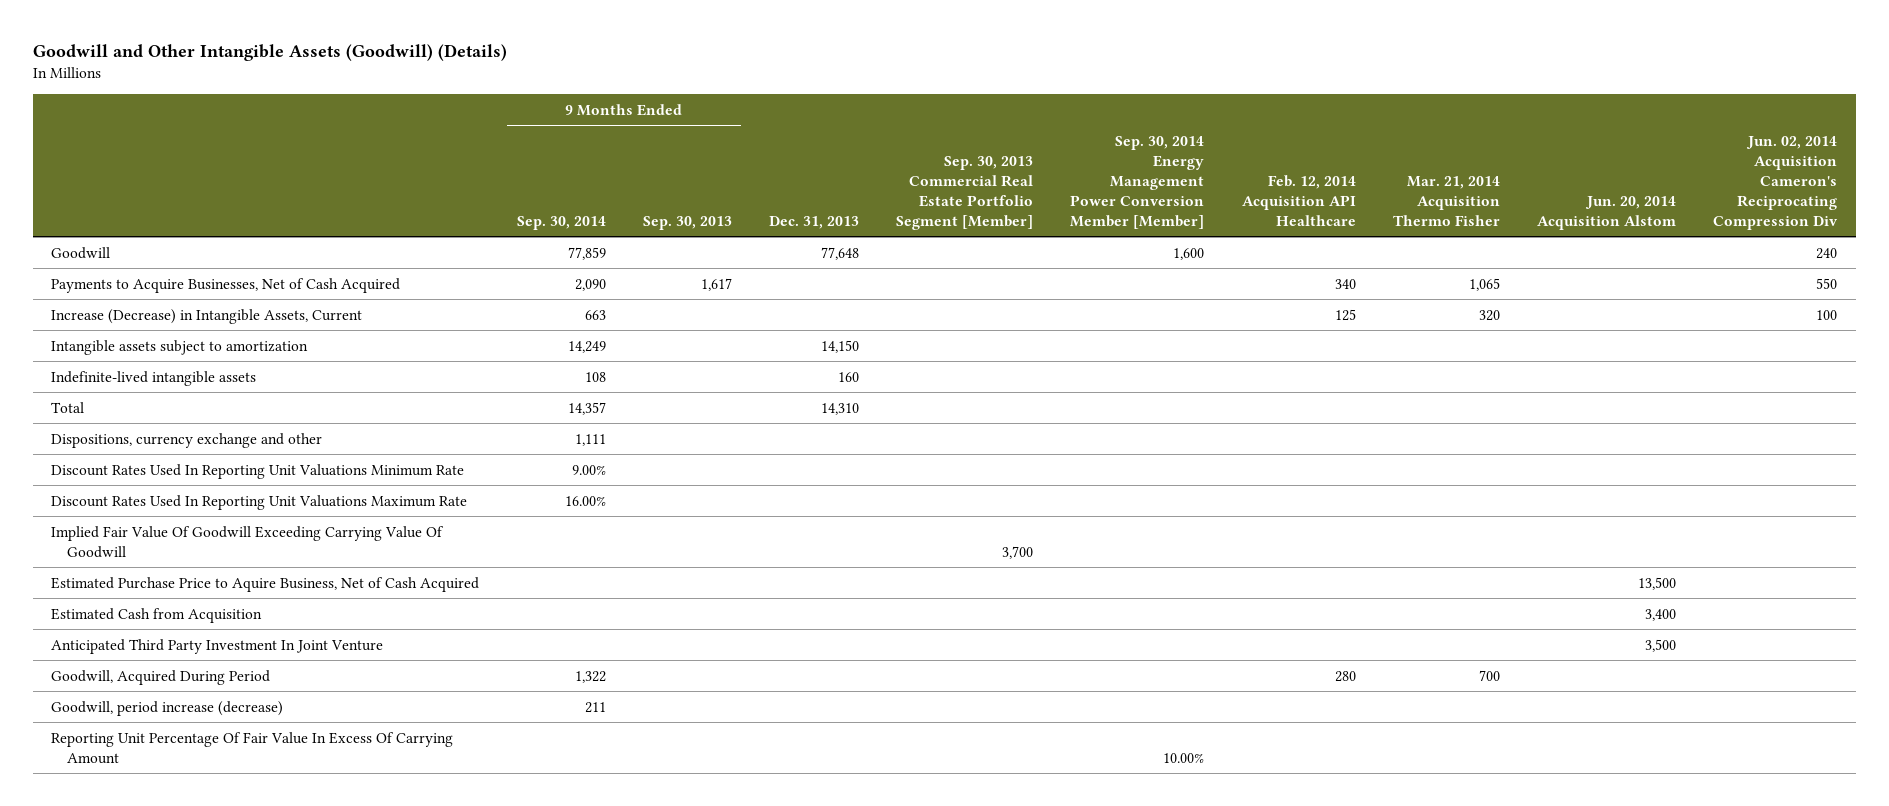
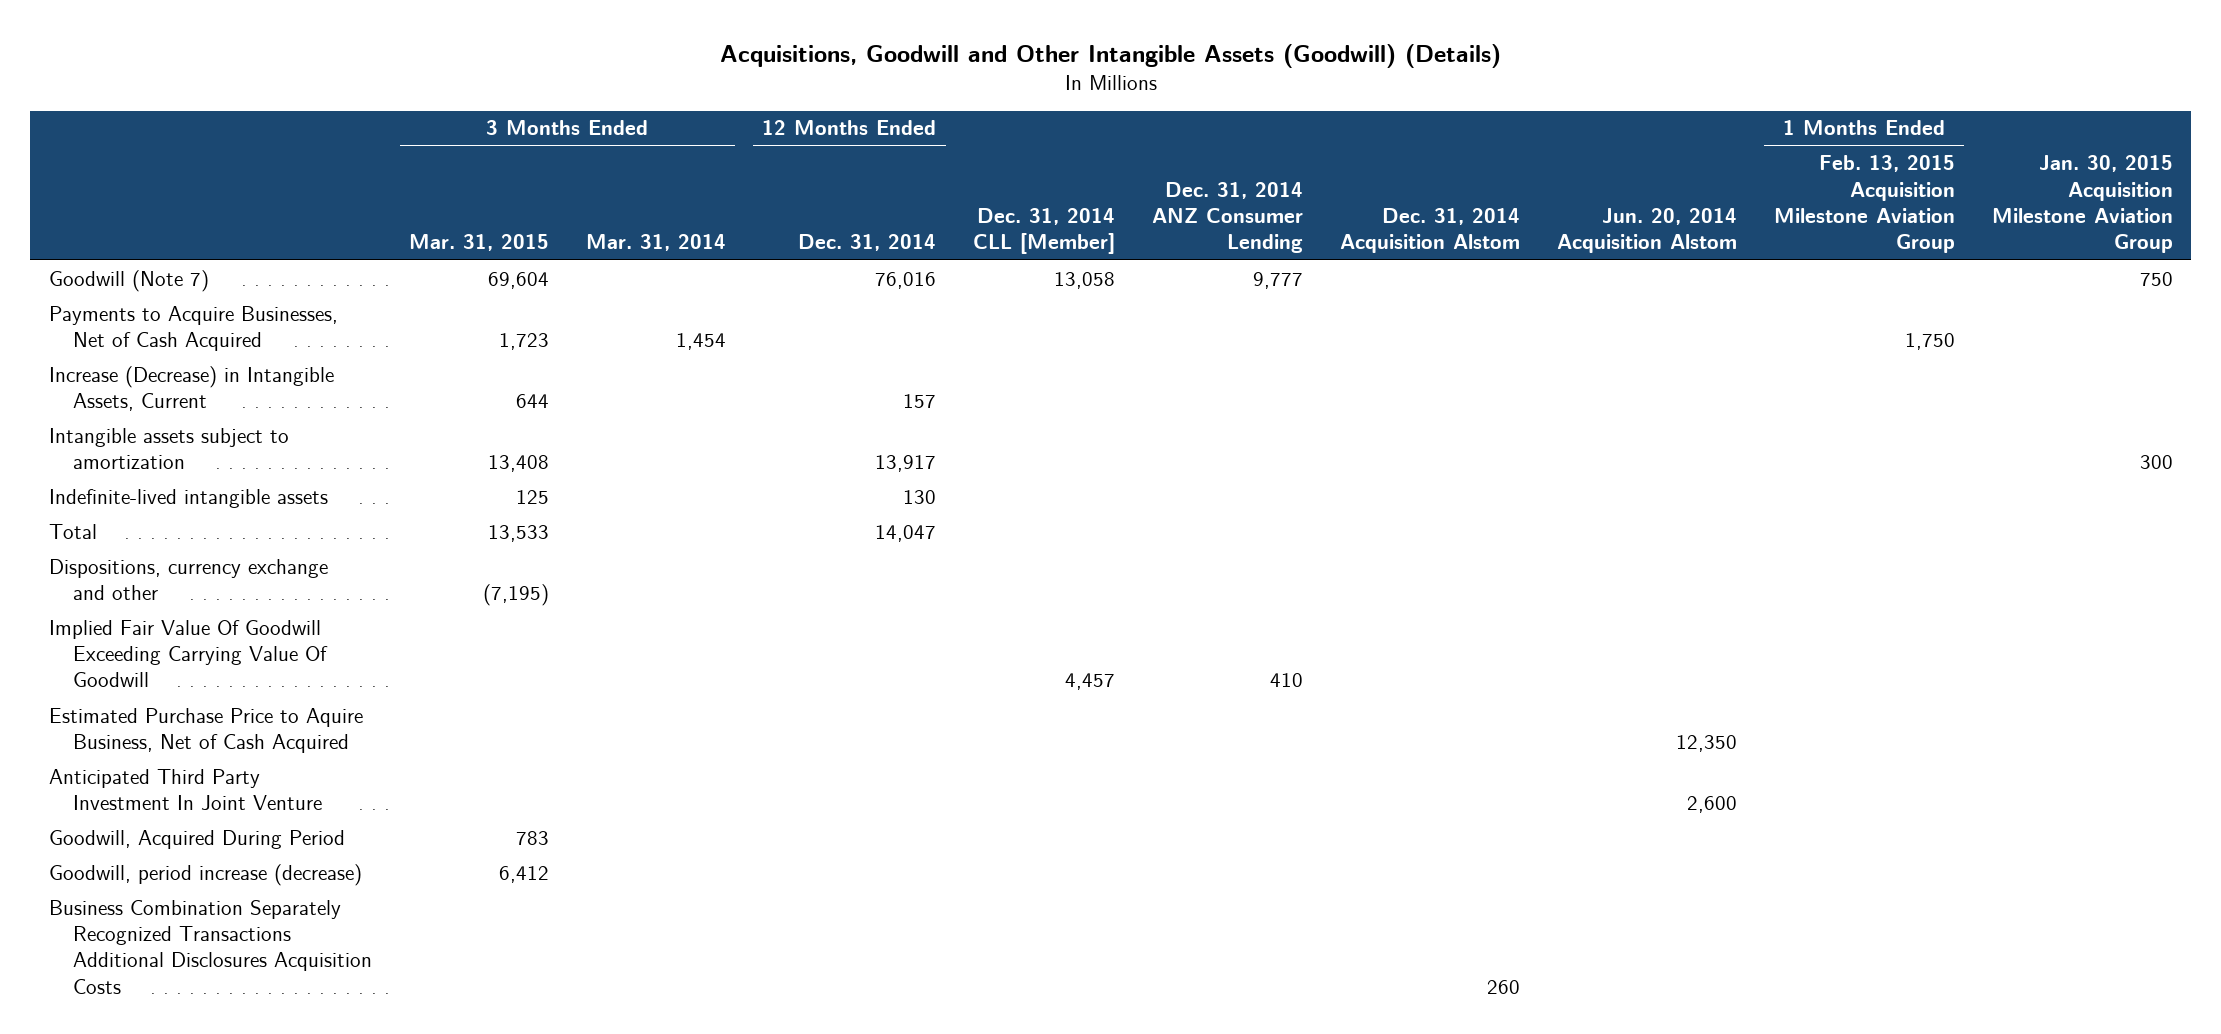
- Goodwill and Other Intangible Assets (Goodwill) (Details)
+ Acquisitions, Goodwill and Other Intangible Assets (Goodwill) (Details)
- | 9 Months Ended Sep. 30, 2014 | 9 Months Ended Sep. 30, 2013 | Dec. 31, 2013 | Sep. 30, 2013 Commercial Real Estate Portfolio Segment [Member] | Sep. 30, 2014 Energy Management Power Conversion Member [Member] | Feb. 12, 2014 Acquisition API Healthcare | Mar. 21, 2014 Acquisition Thermo Fisher | Jun. 20, 2014 Acquisition Alstom | Jun. 02, 2014 Acquisition Cameron's Reciprocating Compression Div
+ | 3 Months Ended Mar. 31, 2015 | 3 Months Ended Mar. 31, 2014 | 12 Months Ended Dec. 31, 2014 | Dec. 31, 2014 CLL [Member] | Dec. 31, 2014 ANZ Consumer Lending | Dec. 31, 2014 Acquisition Alstom | Jun. 20, 2014 Acquisition Alstom | 1 Months Ended Feb. 13, 2015 Acquisition Milestone Aviation Group | Jan. 30, 2015 Acquisition Milestone Aviation Group
- Goodwill | 77,859 | | 77,648 | | 1,600 | | | | 240
+ Goodwill (Note 7) | 69,604 | | 76,016 | 13,058 | 9,777 | | | | 750
- Discount Rates Used In Reporting Unit Valuations Minimum Rate | 9.00% | | | | | | | |
- Discount Rates Used In Reporting Unit Valuations Maximum Rate | 16.00% | | | | | | | |
- Estimated Purchase Price to Aquire Business, Net of Cash Acquired | | | | | | | | 13,500 |
- Estimated Cash from Acquisition | | | | | | | | 3,400 |
- Anticipated Third Party Investment In Joint Venture | | | | | | | | 3,500 |
+ Estimated Purchase Price to Aquire Business, Net of Cash Acquired | | | | | | | 12,350 | |
+ Anticipated Third Party Investment In Joint Venture | | | | | | | 2,600 | |
- Reporting Unit Percentage Of Fair Value In Excess Of Carrying Amount | | | | | 10.00% | | | |
+ Business Combination Separately Recognized Transactions Additional Disclosures Acquisition Costs | | | | | | 260 | | |

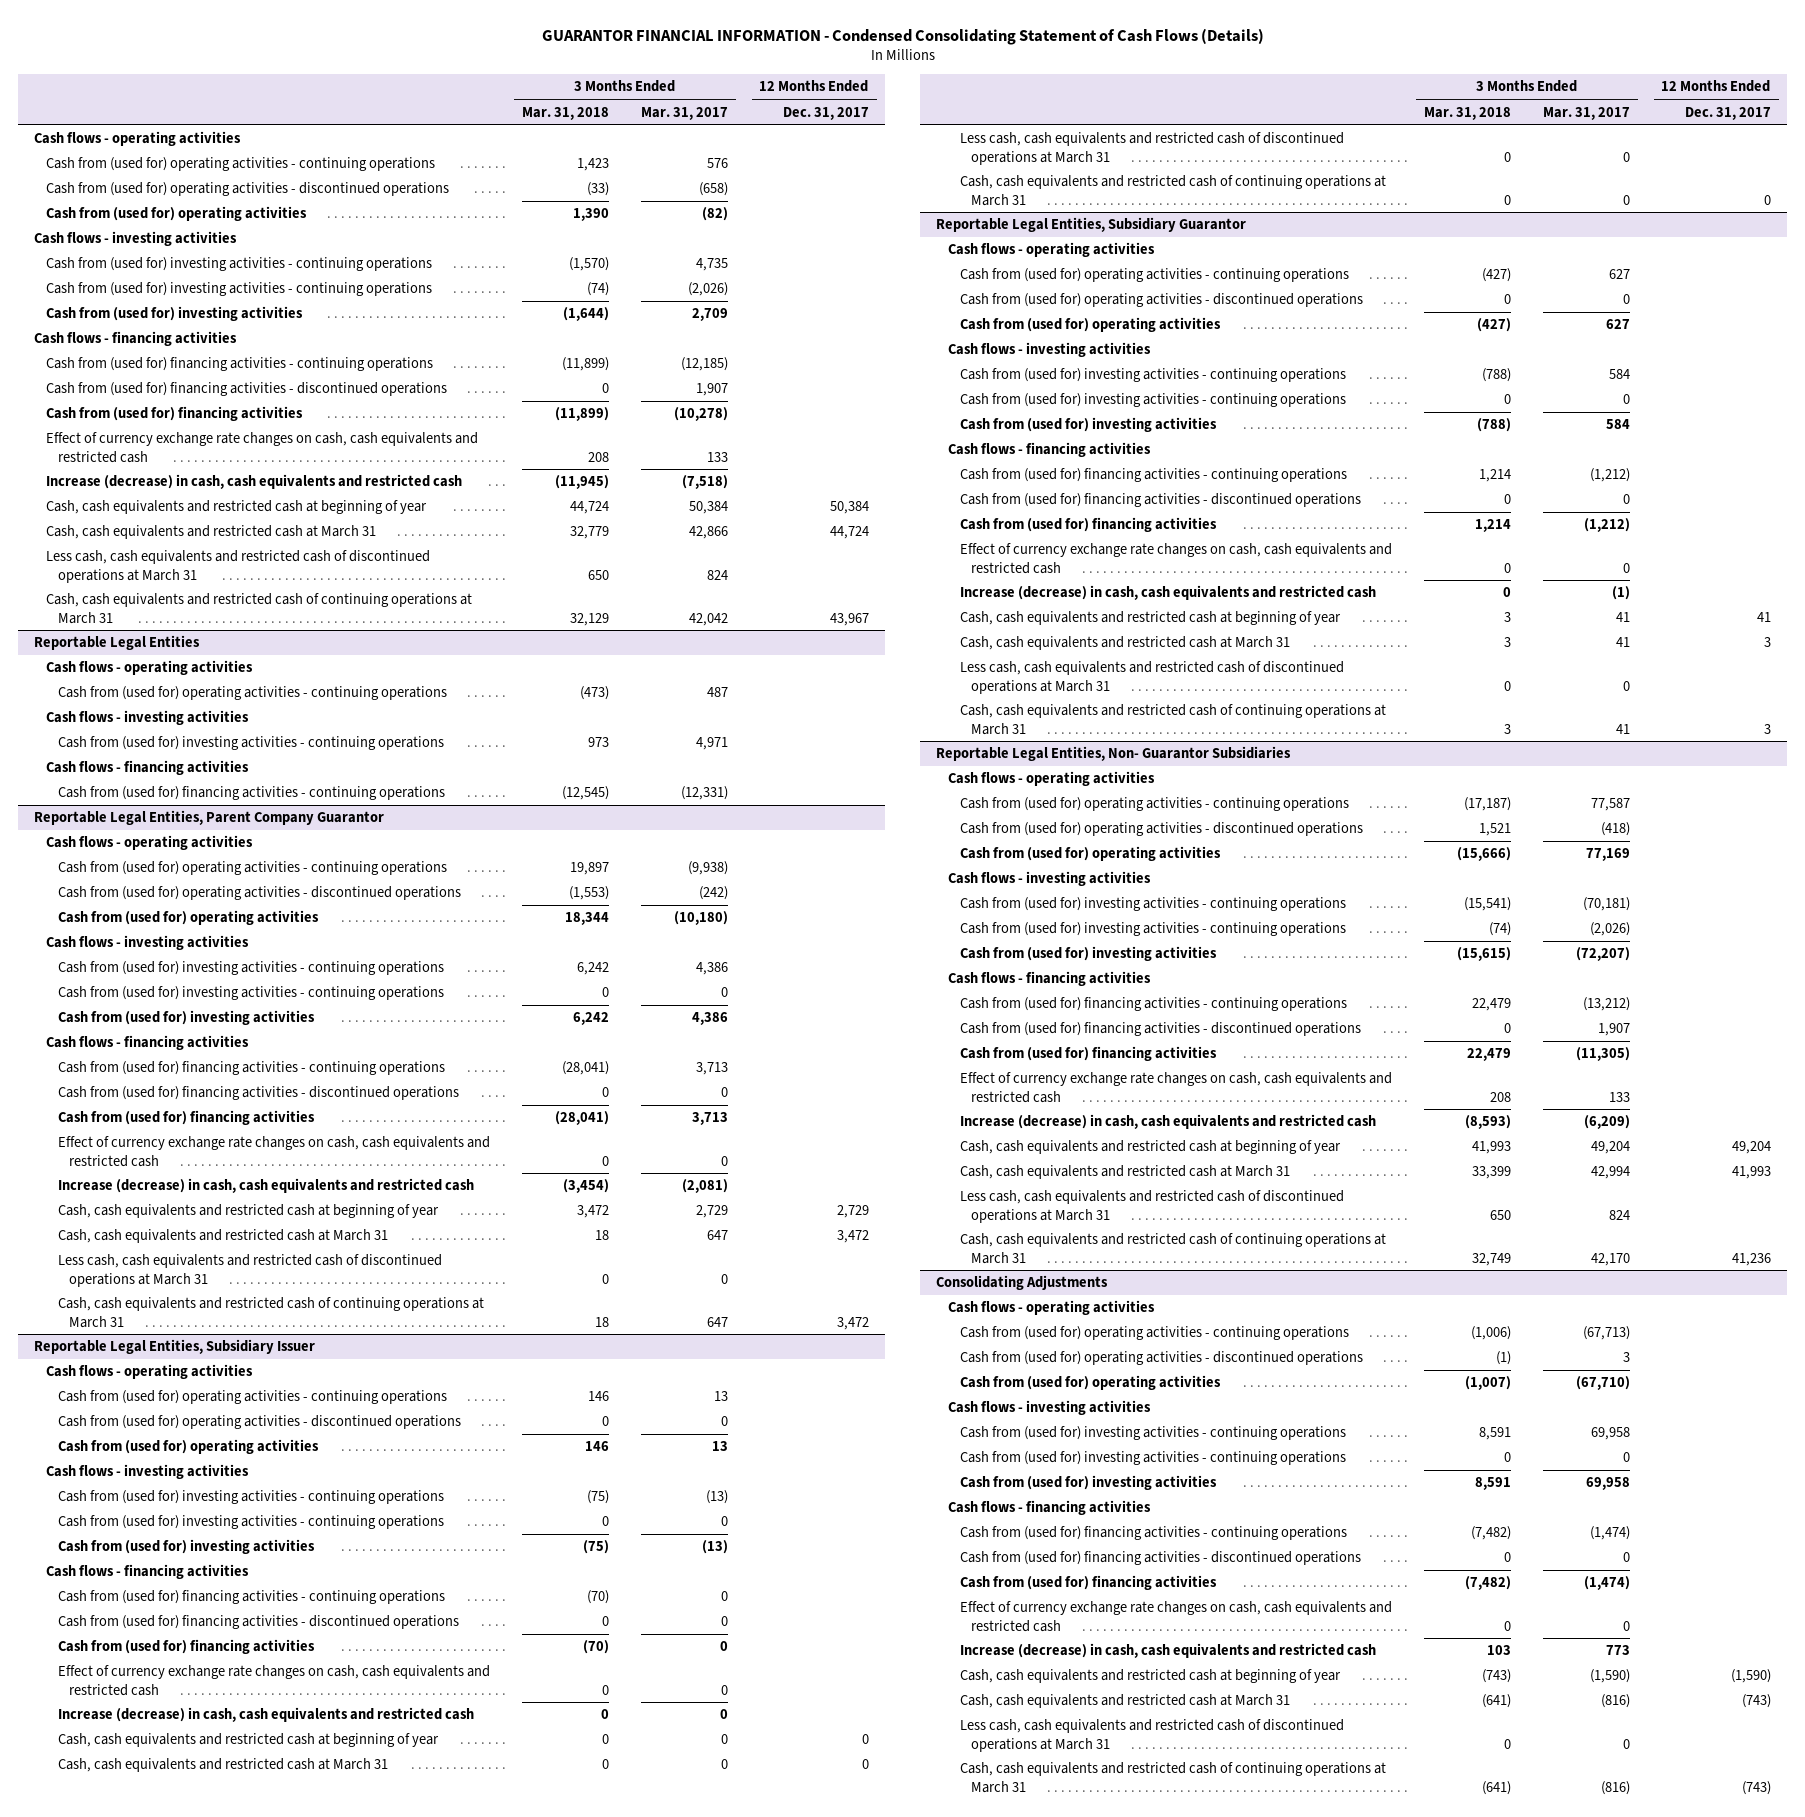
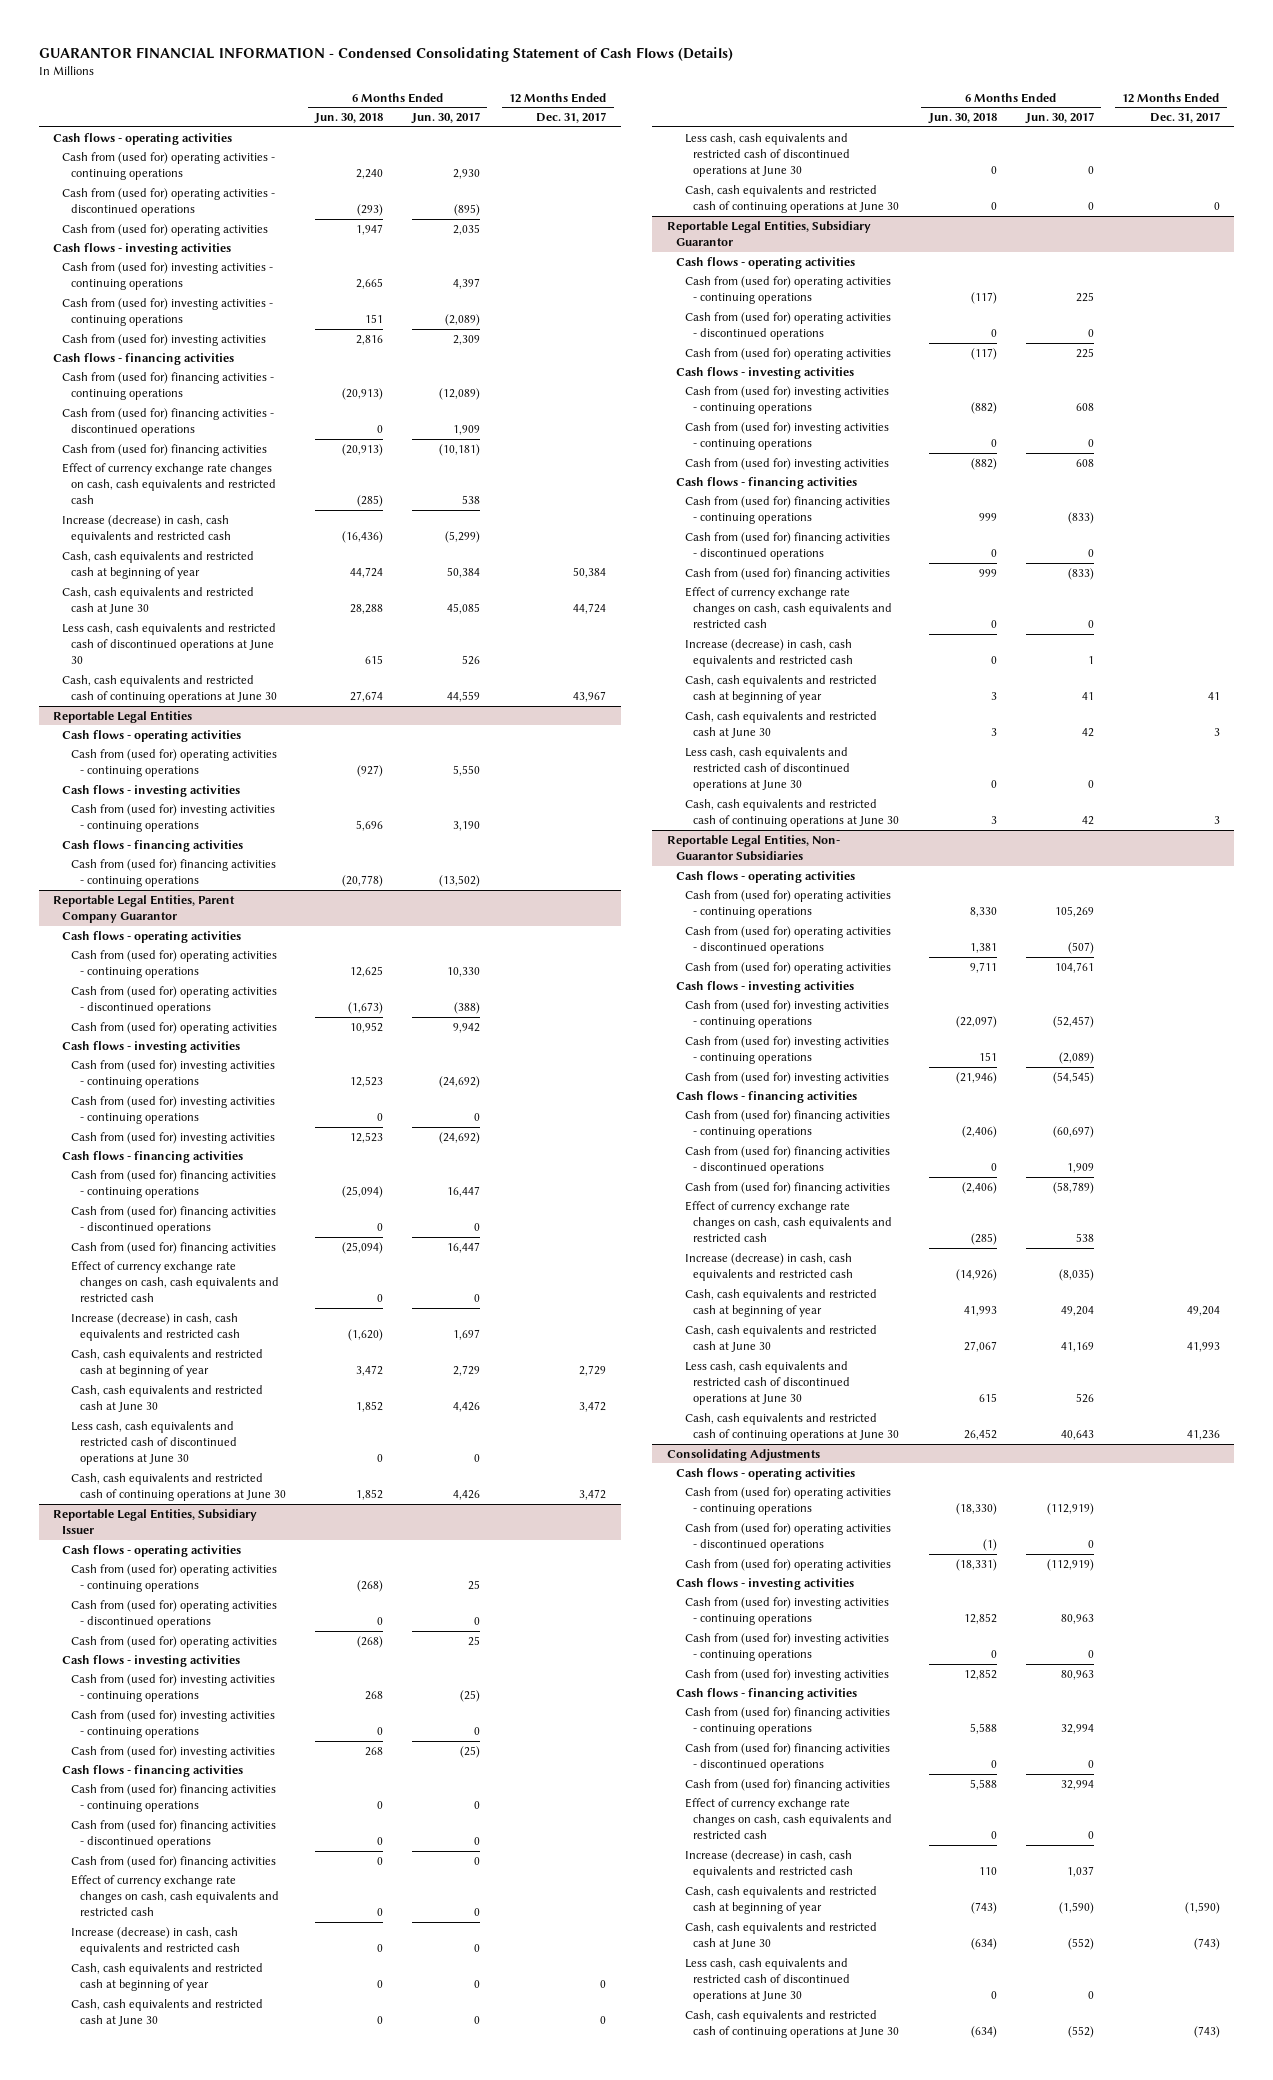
- | 3 Months Ended Mar. 31, 2018 | 3 Months Ended Mar. 31, 2017 | 12 Months Ended Dec. 31, 2017
+ | 6 Months Ended Jun. 30, 2018 | 6 Months Ended Jun. 30, 2017 | 12 Months Ended Dec. 31, 2017
- Cash, cash equivalents and restricted cash at March 31 | 32,779 | 42,866 | 44,724
- Less cash, cash equivalents and restricted cash of discontinued operations at March 31 | 650 | 824 |
- Cash, cash equivalents and restricted cash of continuing operations at March 31 | 32,129 | 42,042 | 43,967
+ Cash, cash equivalents and restricted cash at June 30 | 28,288 | 45,085 | 44,724
+ Less cash, cash equivalents and restricted cash of discontinued operations at June 30 | 615 | 526 |
+ Cash, cash equivalents and restricted cash of continuing operations at June 30 | 27,674 | 44,559 | 43,967
@ Reportable Legal Entities, Parent Company Guarantor
- Cash, cash equivalents and restricted cash at March 31 | 18 | 647 | 3,472
- Less cash, cash equivalents and restricted cash of discontinued operations at March 31 | 0 | 0 |
- Cash, cash equivalents and restricted cash of continuing operations at March 31 | 18 | 647 | 3,472
+ Cash, cash equivalents and restricted cash at June 30 | 1,852 | 4,426 | 3,472
+ Less cash, cash equivalents and restricted cash of discontinued operations at June 30 | 0 | 0 |
+ Cash, cash equivalents and restricted cash of continuing operations at June 30 | 1,852 | 4,426 | 3,472
@ Reportable Legal Entities, Subsidiary Issuer
- Cash, cash equivalents and restricted cash at March 31 | 0 | 0 | 0
- Less cash, cash equivalents and restricted cash of discontinued operations at March 31 | 0 | 0 |
- Cash, cash equivalents and restricted cash of continuing operations at March 31 | 0 | 0 | 0
+ Cash, cash equivalents and restricted cash at June 30 | 0 | 0 | 0
+ Less cash, cash equivalents and restricted cash of discontinued operations at June 30 | 0 | 0 |
+ Cash, cash equivalents and restricted cash of continuing operations at June 30 | 0 | 0 | 0
@ Reportable Legal Entities, Subsidiary Guarantor
- Cash, cash equivalents and restricted cash at March 31 | 3 | 41 | 3
- Less cash, cash equivalents and restricted cash of discontinued operations at March 31 | 0 | 0 |
- Cash, cash equivalents and restricted cash of continuing operations at March 31 | 3 | 41 | 3
+ Cash, cash equivalents and restricted cash at June 30 | 3 | 42 | 3
+ Less cash, cash equivalents and restricted cash of discontinued operations at June 30 | 0 | 0 |
+ Cash, cash equivalents and restricted cash of continuing operations at June 30 | 3 | 42 | 3
@ Reportable Legal Entities, Non- Guarantor Subsidiaries
- Cash, cash equivalents and restricted cash at March 31 | 33,399 | 42,994 | 41,993
- Less cash, cash equivalents and restricted cash of discontinued operations at March 31 | 650 | 824 |
- Cash, cash equivalents and restricted cash of continuing operations at March 31 | 32,749 | 42,170 | 41,236
+ Cash, cash equivalents and restricted cash at June 30 | 27,067 | 41,169 | 41,993
+ Less cash, cash equivalents and restricted cash of discontinued operations at June 30 | 615 | 526 |
+ Cash, cash equivalents and restricted cash of continuing operations at June 30 | 26,452 | 40,643 | 41,236
@ Consolidating Adjustments
- Cash, cash equivalents and restricted cash at March 31 | (641) | (816) | (743)
- Less cash, cash equivalents and restricted cash of discontinued operations at March 31 | 0 | 0 |
- Cash, cash equivalents and restricted cash of continuing operations at March 31 | (641) | (816) | (743)
+ Cash, cash equivalents and restricted cash at June 30 | (634) | (552) | (743)
+ Less cash, cash equivalents and restricted cash of discontinued operations at June 30 | 0 | 0 |
+ Cash, cash equivalents and restricted cash of continuing operations at June 30 | (634) | (552) | (743)

